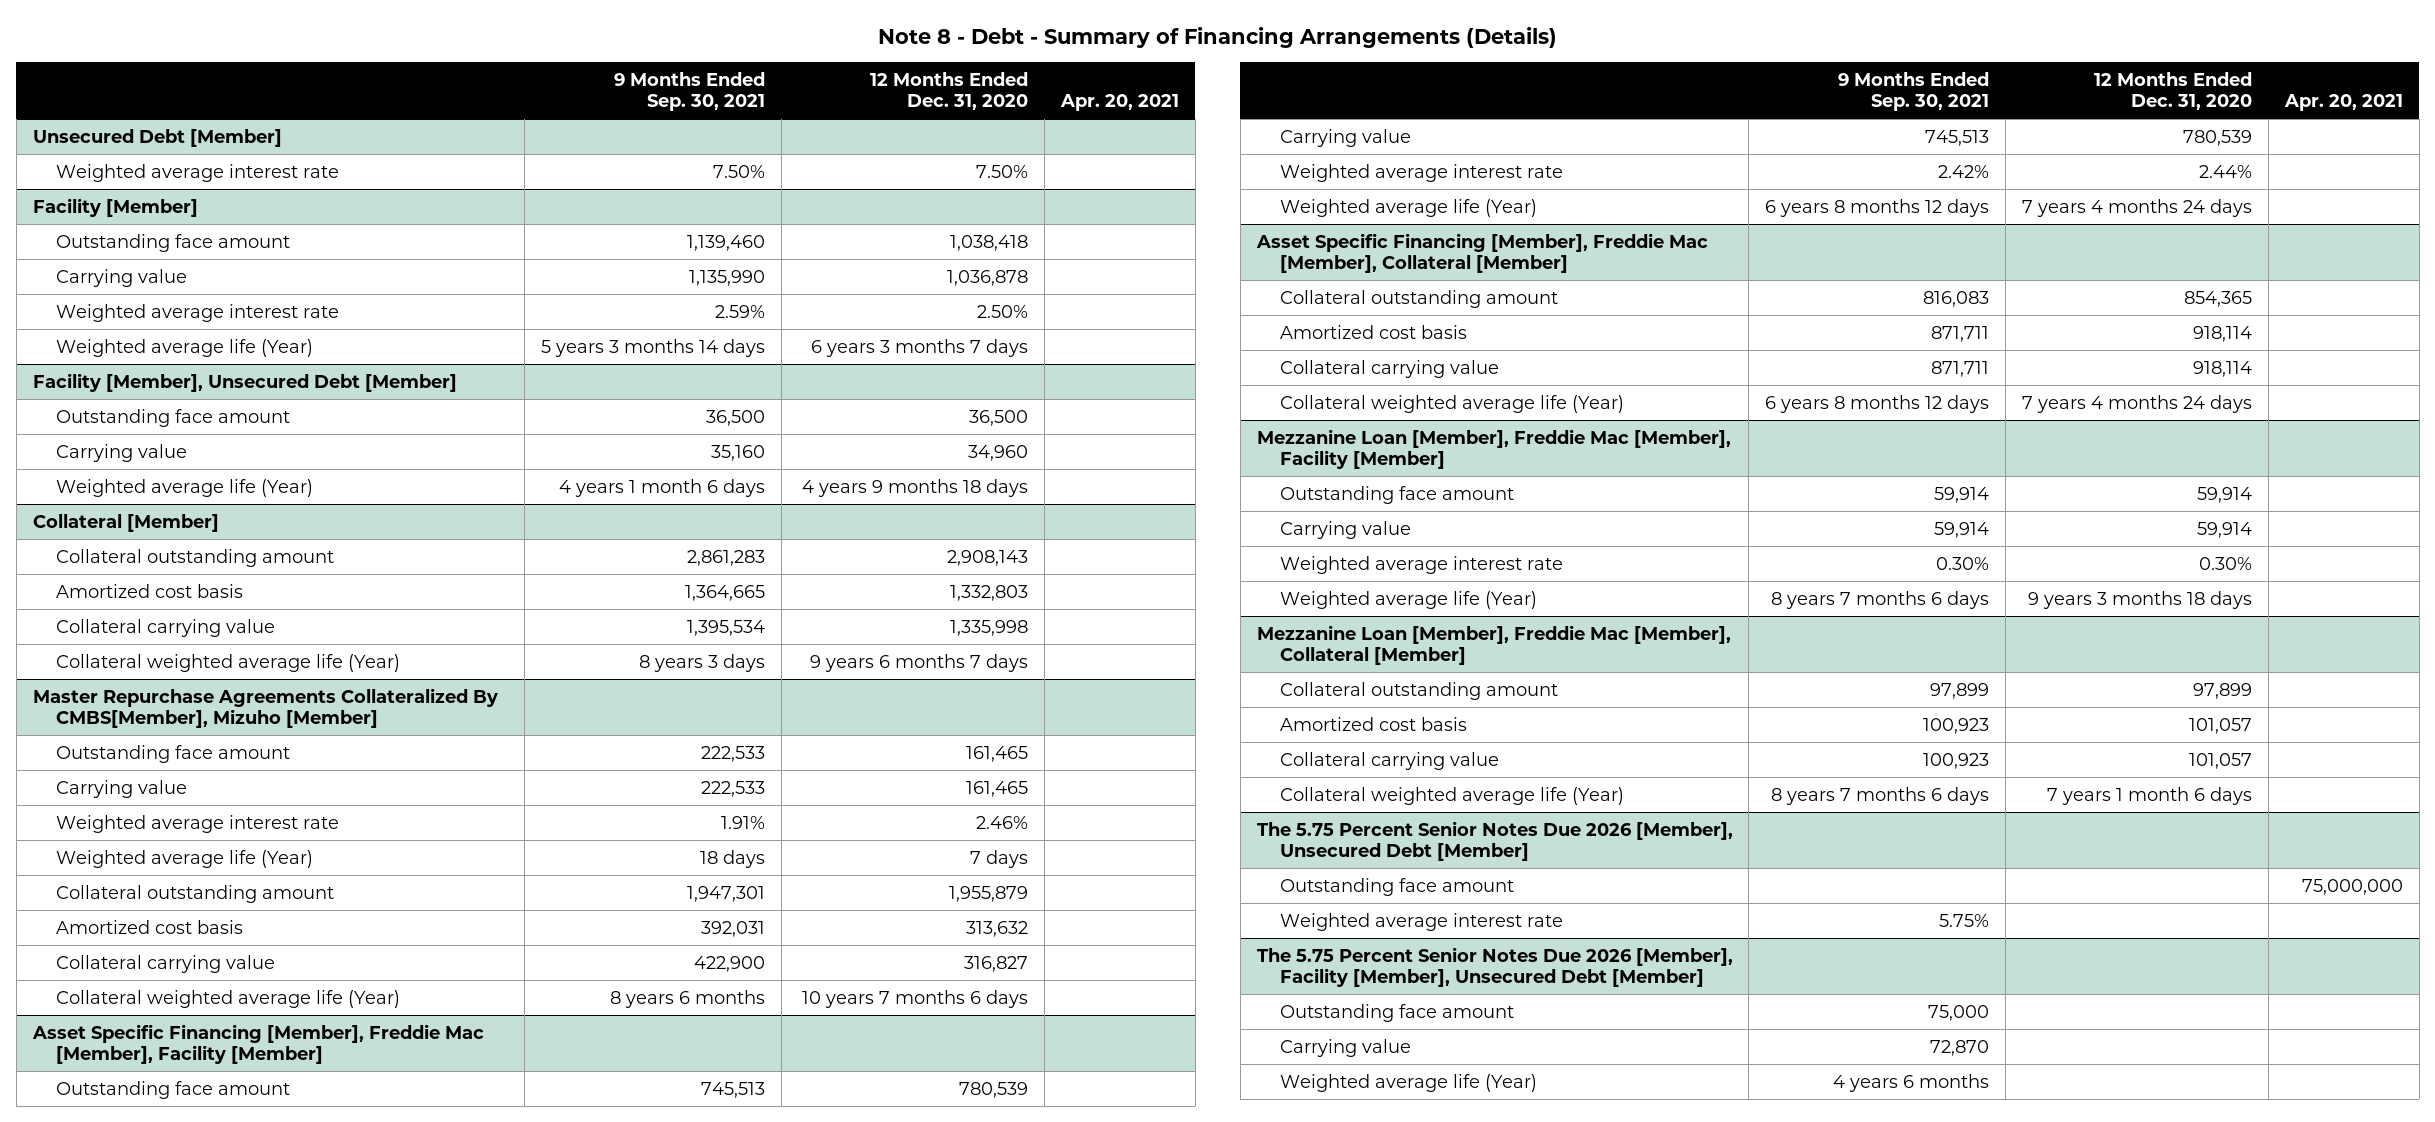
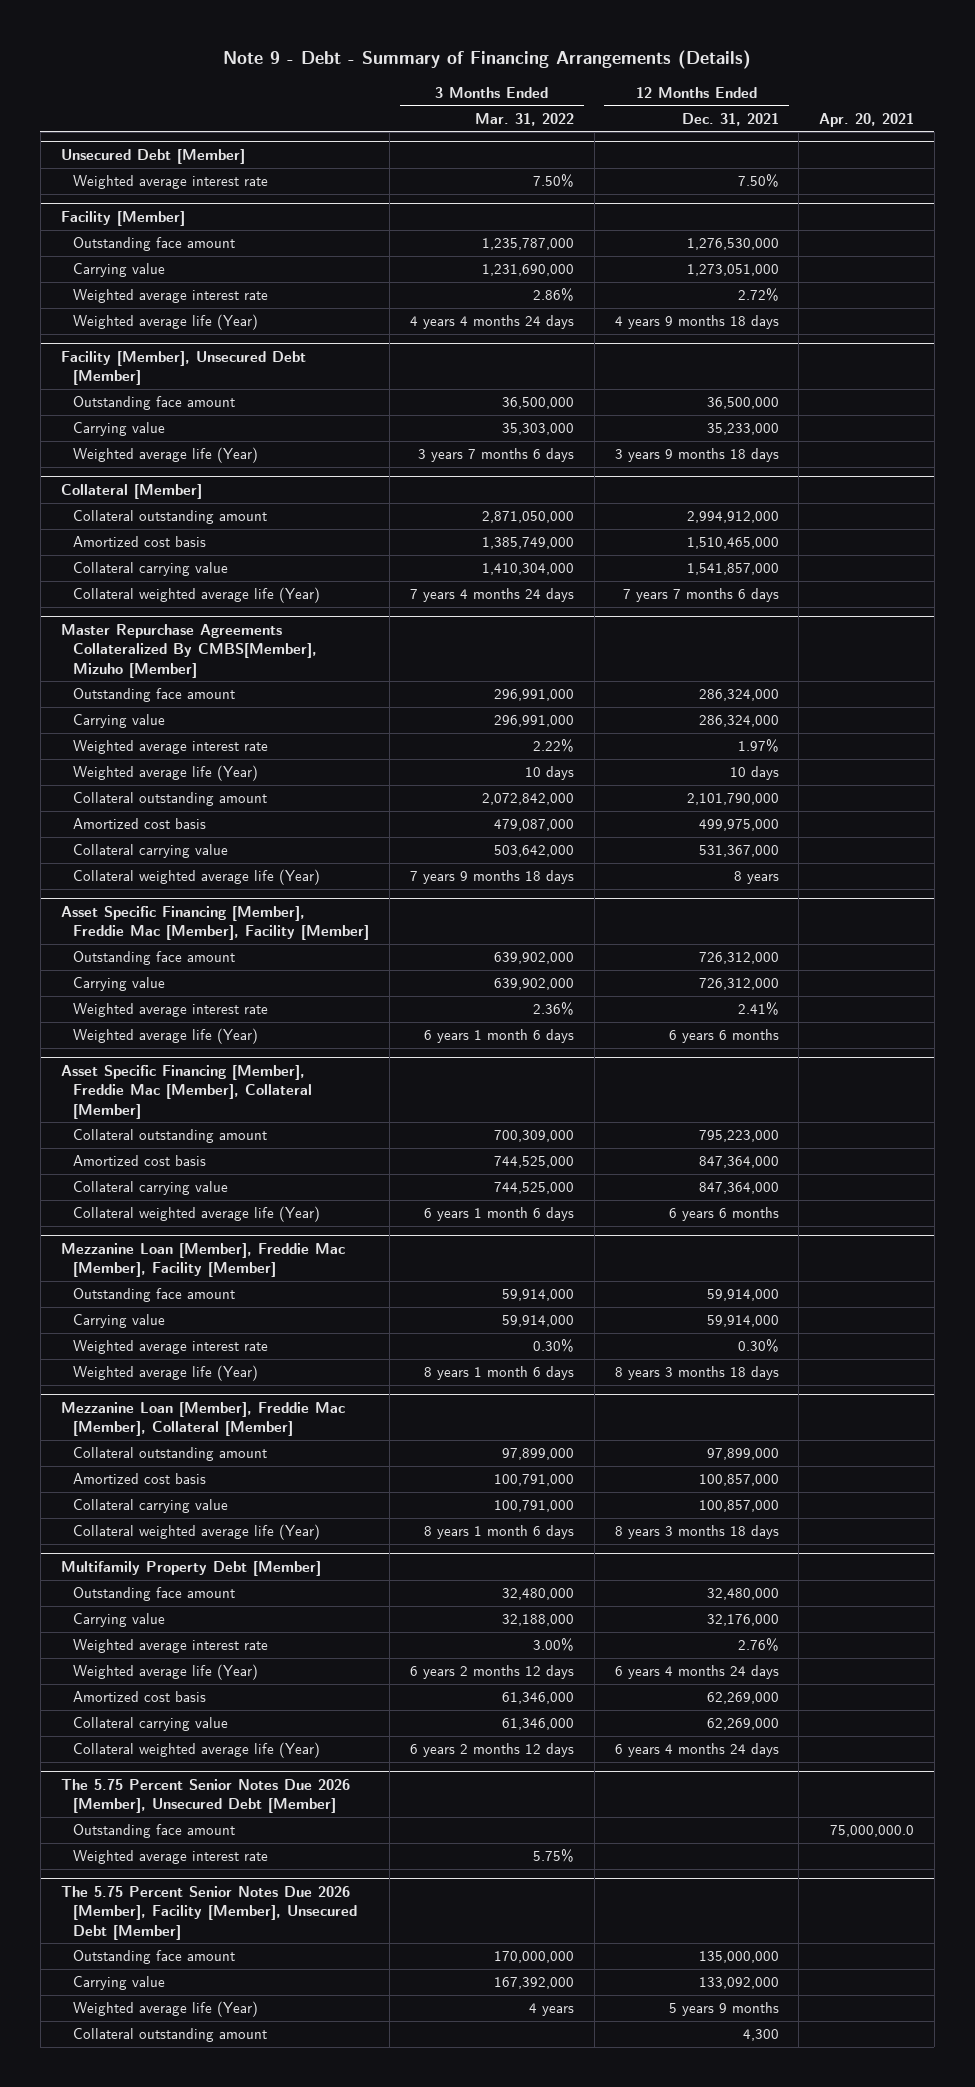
- Note 8 - Debt - Summary of Financing Arrangements (Details)
+ Note 9 - Debt - Summary of Financing Arrangements (Details)
- | 9 Months Ended Sep. 30, 2021 | 12 Months Ended Dec. 31, 2020 | Apr. 20, 2021
+ | 3 Months Ended Mar. 31, 2022 | 12 Months Ended Dec. 31, 2021 | Apr. 20, 2021
+ Multifamily Property Debt [Member]
+ Outstanding face amount | 32,480,000 | 32,480,000 |
+ Carrying value | 32,188,000 | 32,176,000 |
+ Weighted average interest rate | 3.00% | 2.76% |
+ Weighted average life (Year) | 6 years 2 months 12 days | 6 years 4 months 24 days |
+ Amortized cost basis | 61,346,000 | 62,269,000 |
+ Collateral carrying value | 61,346,000 | 62,269,000 |
+ Collateral weighted average life (Year) | 6 years 2 months 12 days | 6 years 4 months 24 days |
@ The 5.75 Percent Senior Notes Due 2026 [Member], Unsecured Debt [Member]
- Outstanding face amount | | | 75,000,000
+ Outstanding face amount | | | 75,000,000.0
@ The 5.75 Percent Senior Notes Due 2026 [Member], Facility [Member], Unsecured Debt [Member]
+ Collateral outstanding amount | | 4,300 |

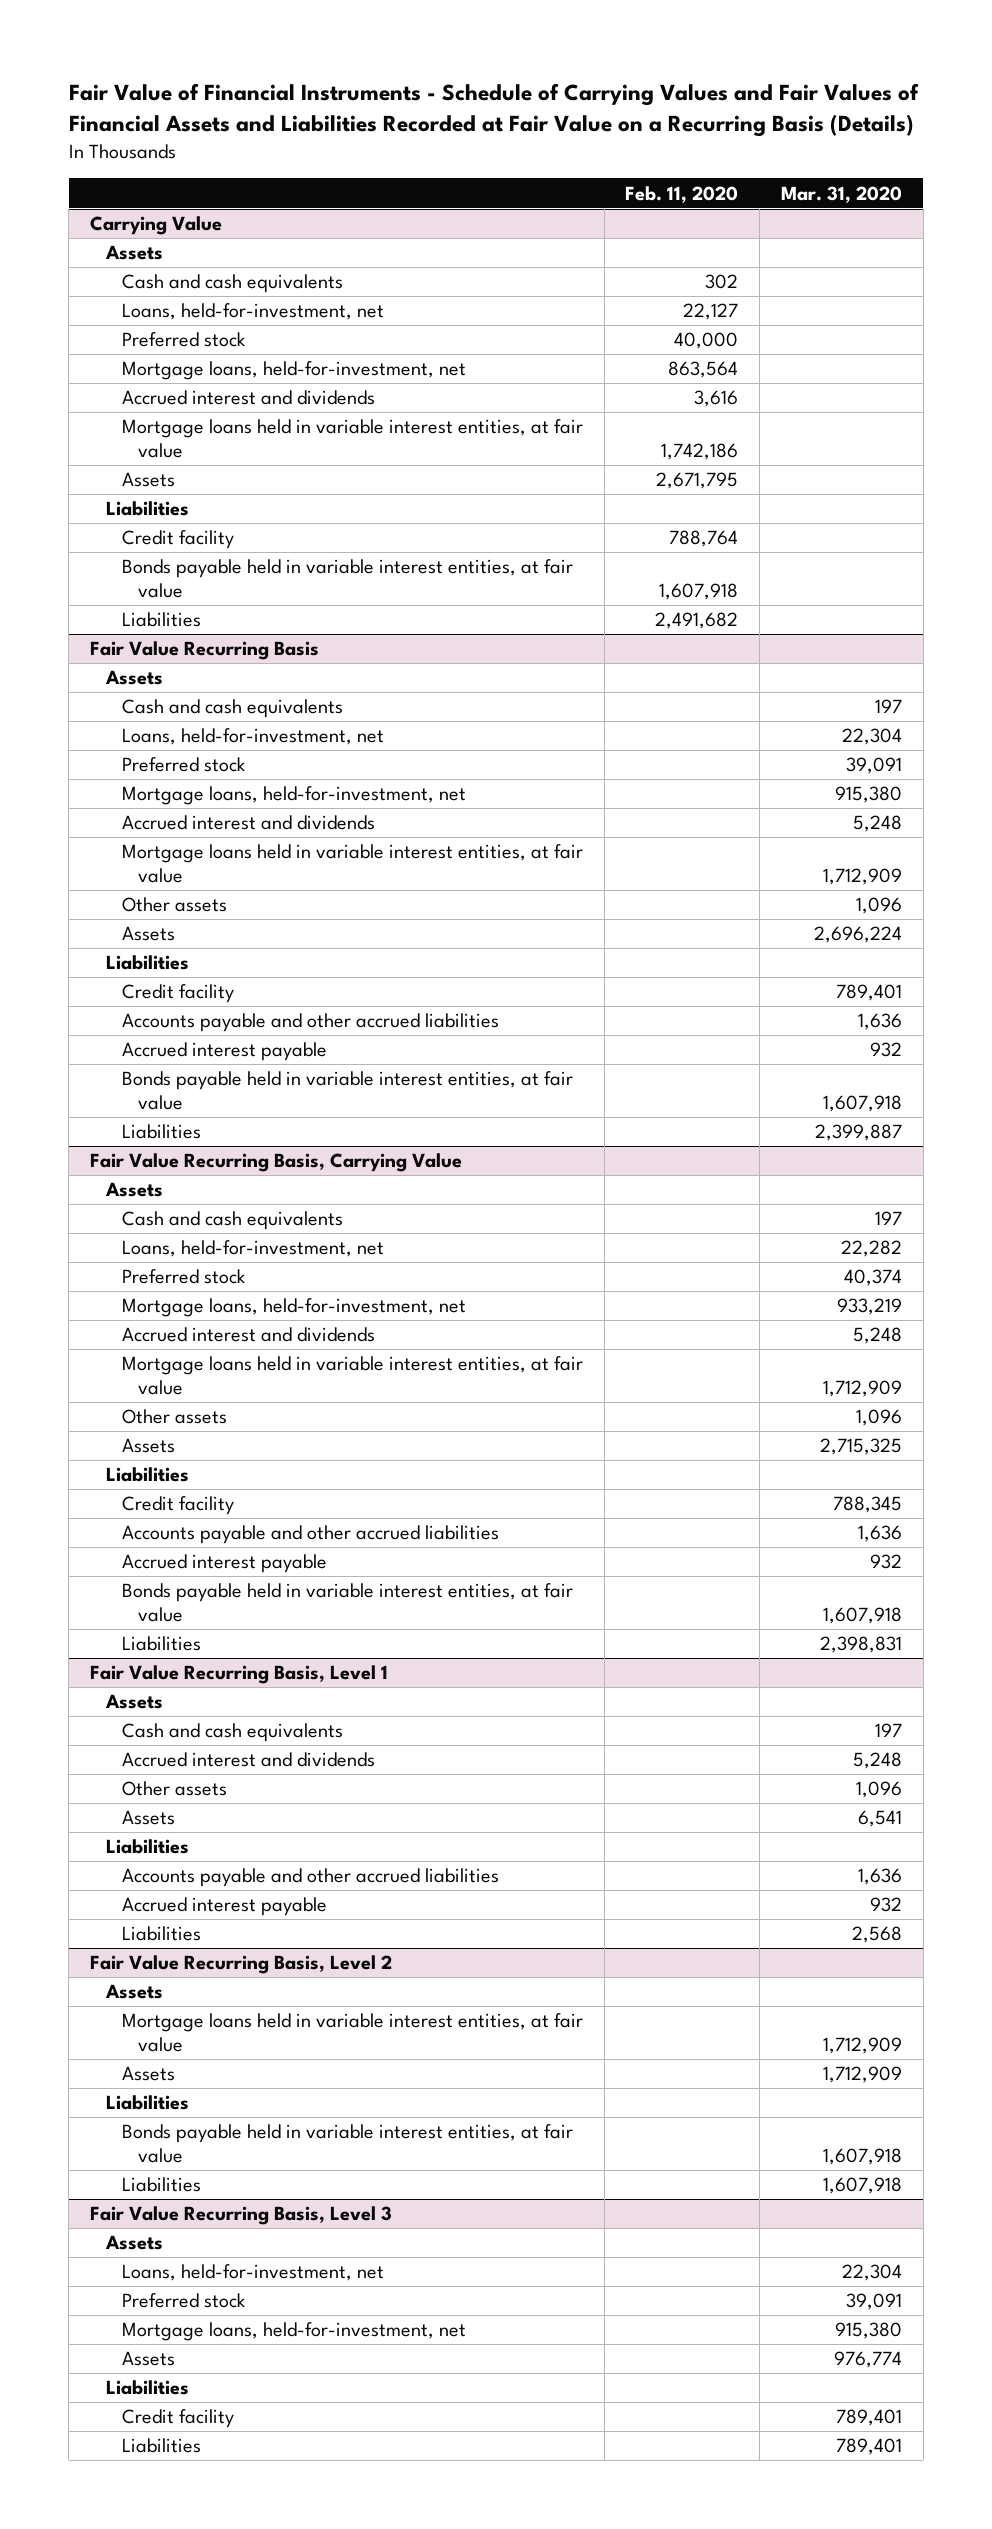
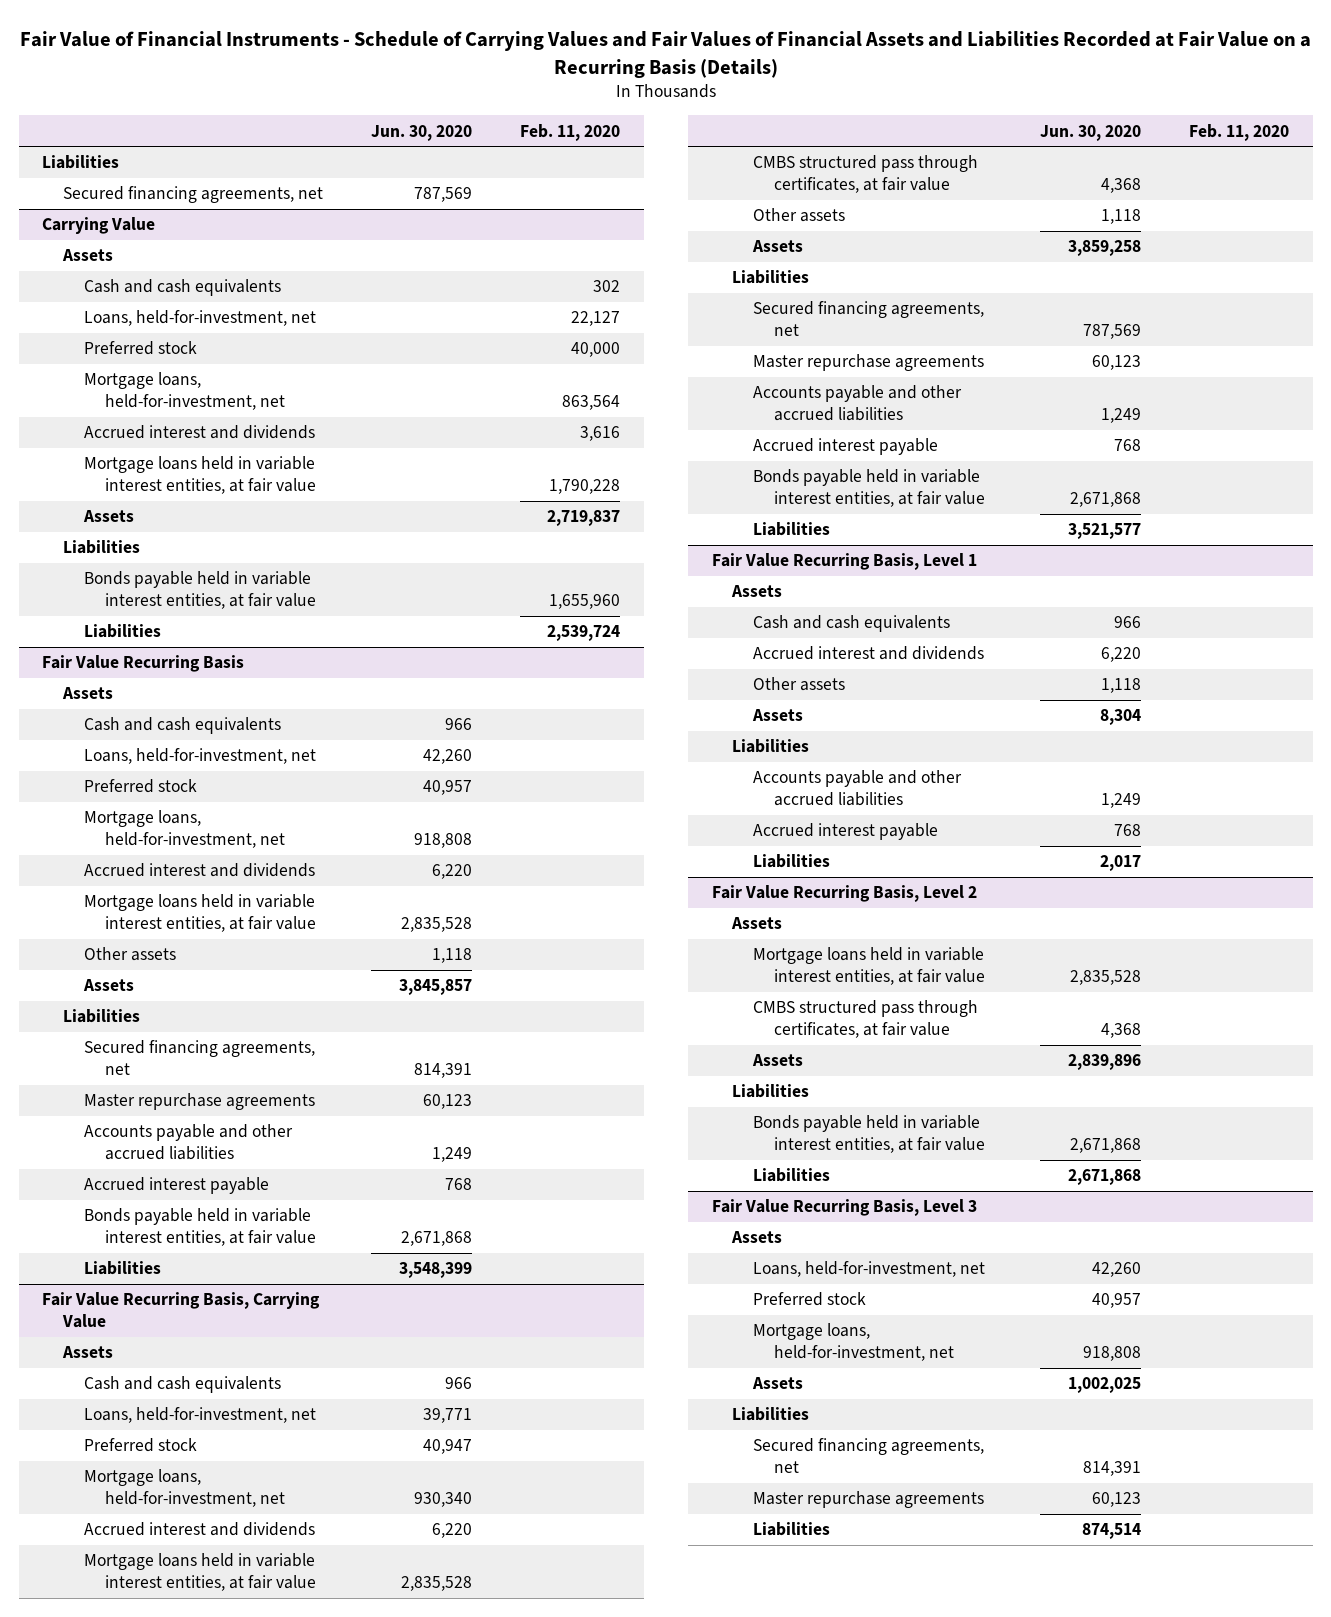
- | Feb. 11, 2020 | Mar. 31, 2020
+ | Jun. 30, 2020 | Feb. 11, 2020
+ Liabilities
+ Secured financing agreements, net | 787,569 |
@ Carrying Value
- Mortgage loans held in variable interest entities, at fair value | 1,742,186 |
- Assets | 2,671,795 |
+ Mortgage loans held in variable interest entities, at fair value | | 1,790,228
+ Assets | | 2,719,837
- Credit facility | 788,764 |
- Bonds payable held in variable interest entities, at fair value | 1,607,918 |
- Liabilities | 2,491,682 |
+ Bonds payable held in variable interest entities, at fair value | | 1,655,960
+ Liabilities | | 2,539,724
@ Fair Value Recurring Basis
- Credit facility | | 789,401
+ Secured financing agreements, net | 814,391 |
+ Master repurchase agreements | 60,123 |
@ Fair Value Recurring Basis, Carrying Value
+ CMBS structured pass through certificates, at fair value | 4,368 |
- Credit facility | | 788,345
+ Secured financing agreements, net | 787,569 |
+ Master repurchase agreements | 60,123 |
@ Fair Value Recurring Basis, Level 2
+ CMBS structured pass through certificates, at fair value | 4,368 |
@ Fair Value Recurring Basis, Level 3
- Credit facility | | 789,401
+ Secured financing agreements, net | 814,391 |
+ Master repurchase agreements | 60,123 |

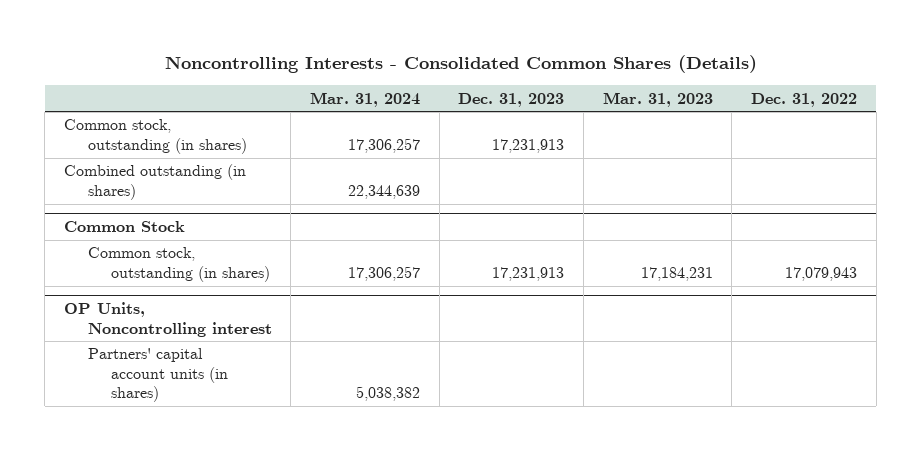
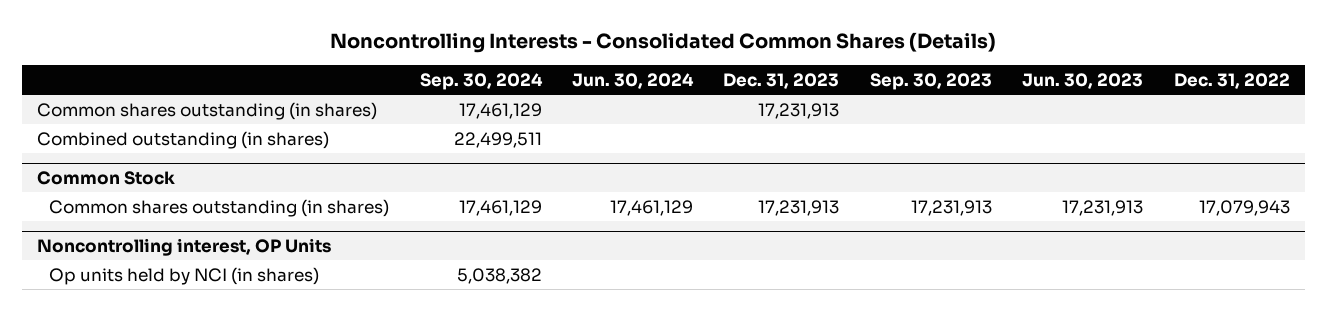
- | Mar. 31, 2024 | Dec. 31, 2023 | Mar. 31, 2023 | Dec. 31, 2022
+ | Sep. 30, 2024 | Jun. 30, 2024 | Dec. 31, 2023 | Sep. 30, 2023 | Jun. 30, 2023 | Dec. 31, 2022
- Common stock, outstanding (in shares) | 17,306,257 | 17,231,913 | |
+ Common shares outstanding (in shares) | 17,461,129 | | 17,231,913 | | |
@ Common Stock
- Common stock, outstanding (in shares) | 17,306,257 | 17,231,913 | 17,184,231 | 17,079,943
- OP Units, Noncontrolling interest
- Partners' capital account units (in shares) | 5,038,382 | | |
@ Common Stock
+ Common shares outstanding (in shares) | 17,461,129 | 17,461,129 | 17,231,913 | 17,231,913 | 17,231,913 | 17,079,943
+ Noncontrolling interest, OP Units
+ Op units held by NCI (in shares) | 5,038,382 | | | | |

